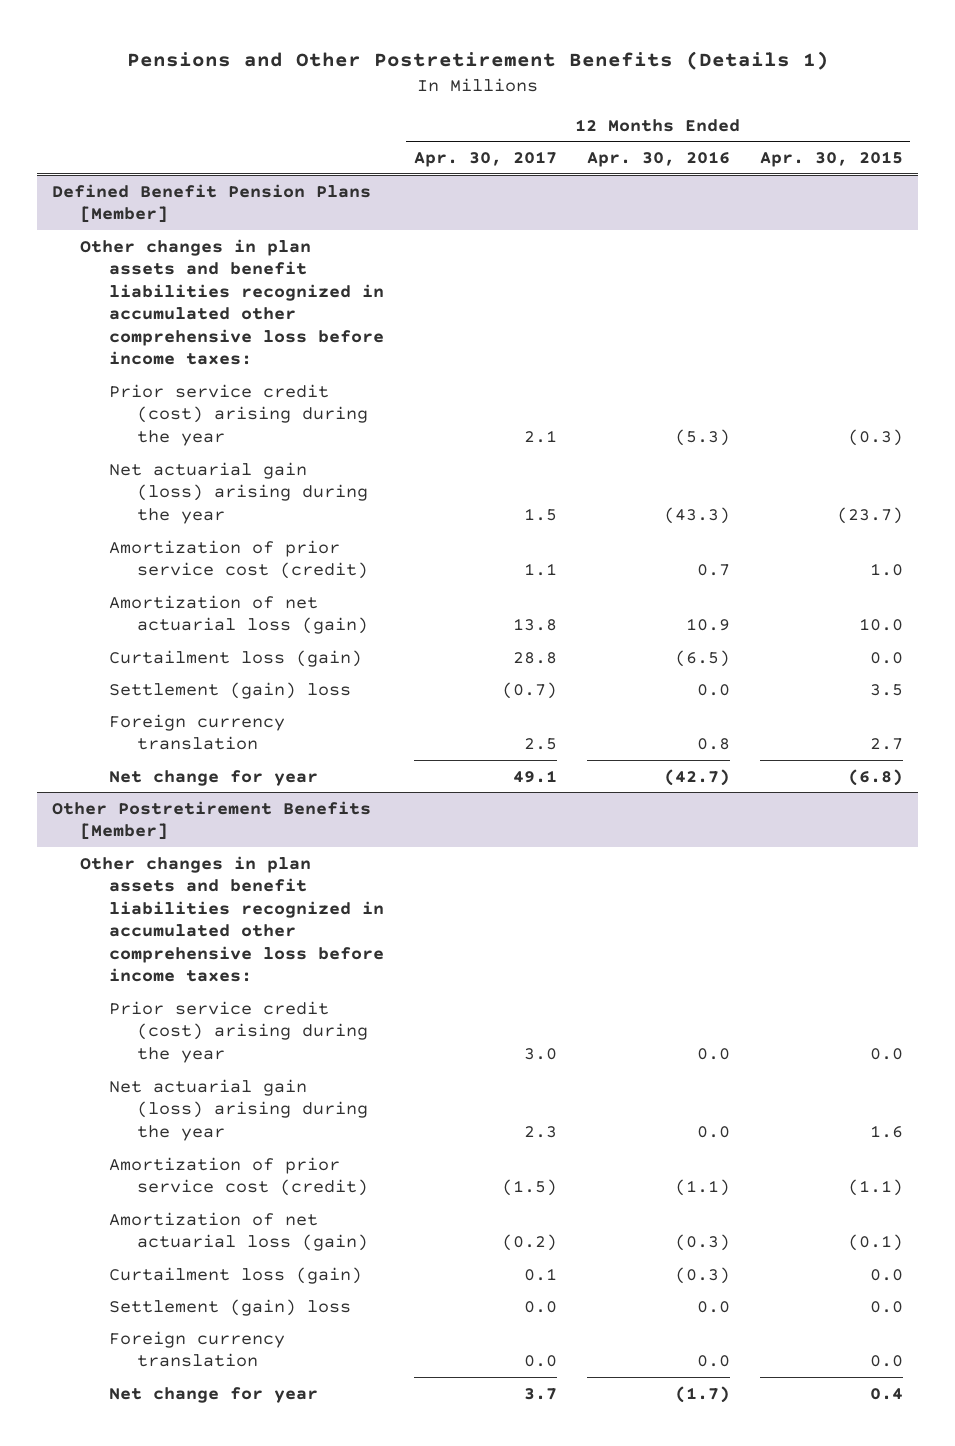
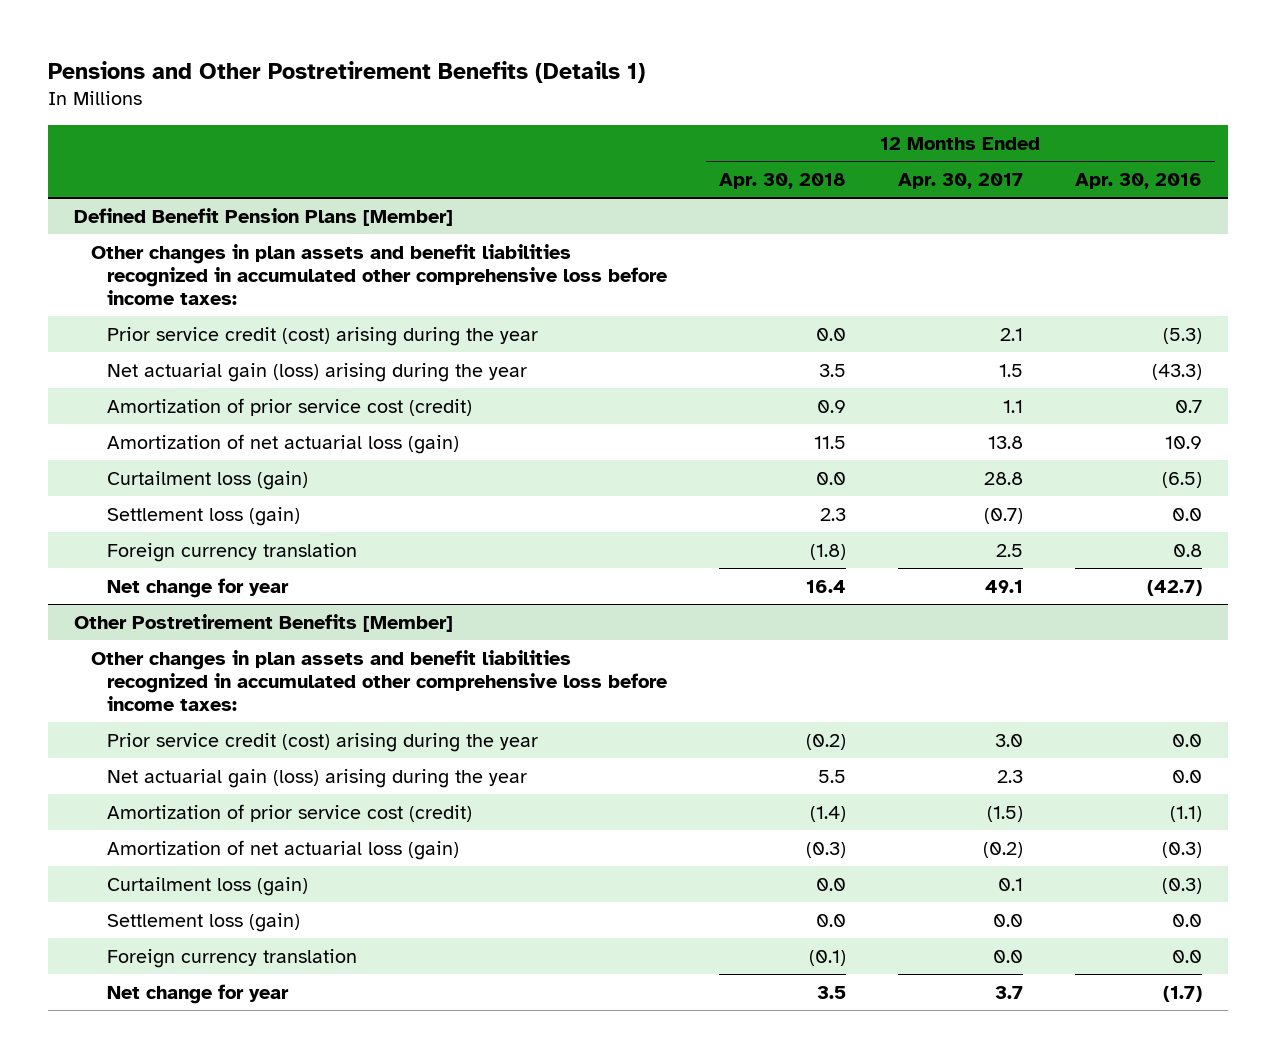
- | 12 Months Ended Apr. 30, 2017 | 12 Months Ended Apr. 30, 2016 | 12 Months Ended Apr. 30, 2015
+ | 12 Months Ended Apr. 30, 2018 | 12 Months Ended Apr. 30, 2017 | 12 Months Ended Apr. 30, 2016
@ Defined Benefit Pension Plans [Member]
- Settlement (gain) loss | (0.7) | 0.0 | 3.5
+ Settlement loss (gain) | 2.3 | (0.7) | 0.0
@ Other Postretirement Benefits [Member]
- Settlement (gain) loss | 0.0 | 0.0 | 0.0
+ Settlement loss (gain) | 0.0 | 0.0 | 0.0

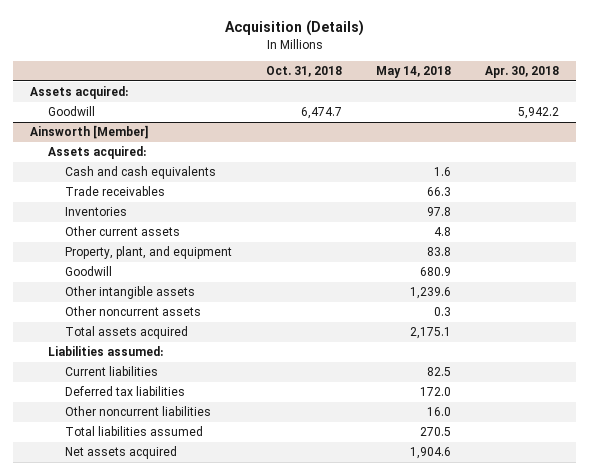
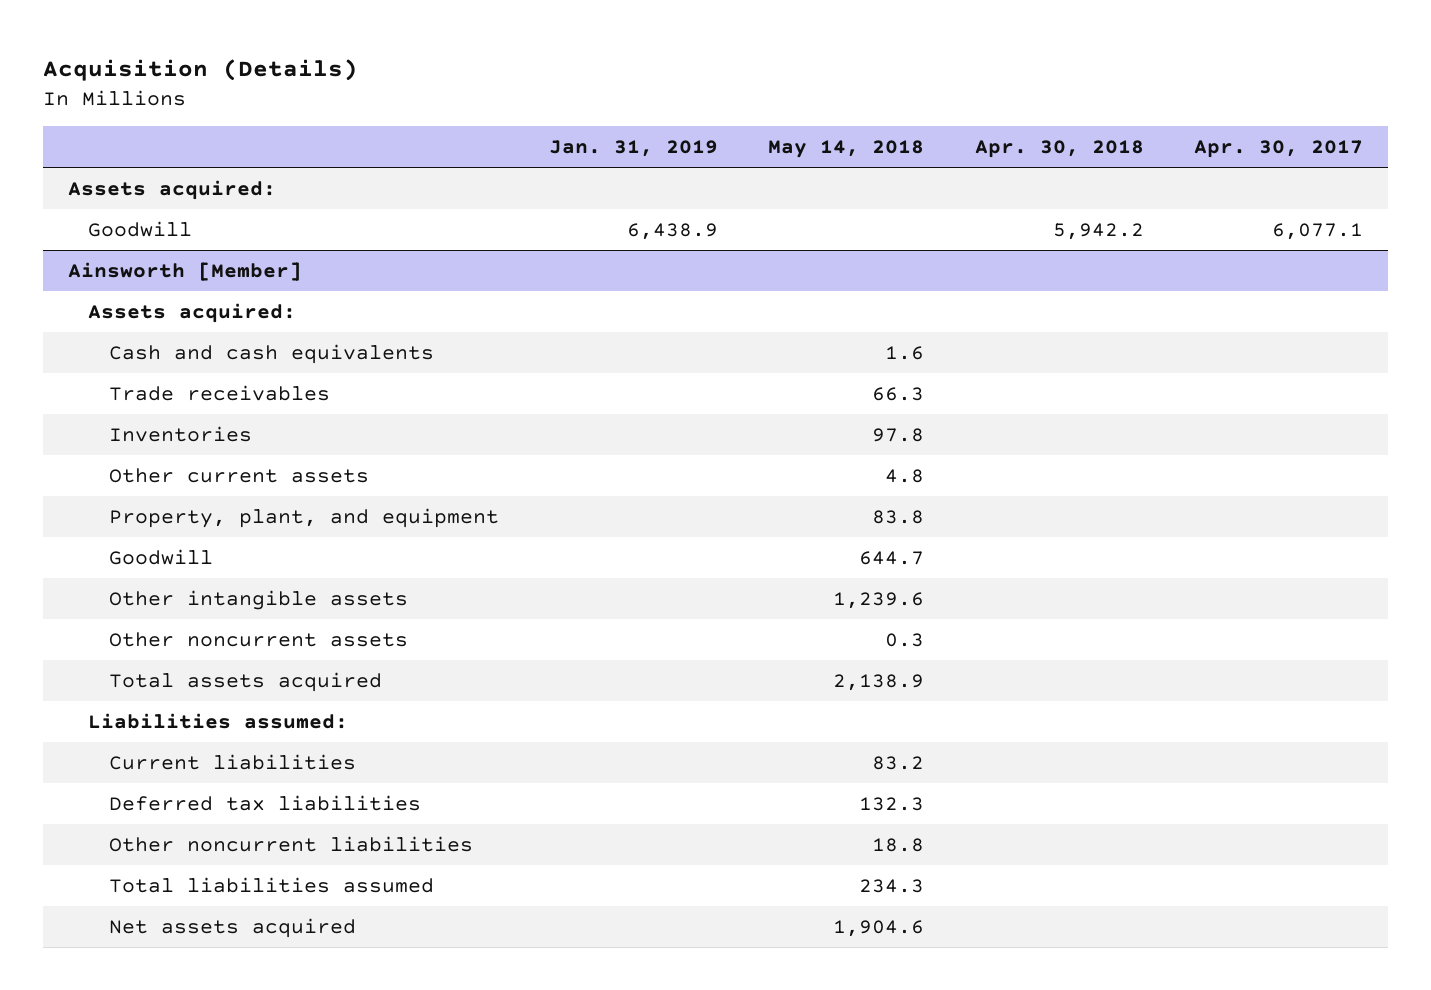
- | Oct. 31, 2018 | May 14, 2018 | Apr. 30, 2018
+ | Jan. 31, 2019 | May 14, 2018 | Apr. 30, 2018 | Apr. 30, 2017
@ Ainsworth [Member]
- Goodwill | | 680.9 |
+ Goodwill | | 644.7 | |
- Total assets acquired | | 2,175.1 |
+ Total assets acquired | | 2,138.9 | |
- Current liabilities | | 82.5 |
- Deferred tax liabilities | | 172.0 |
- Other noncurrent liabilities | | 16.0 |
- Total liabilities assumed | | 270.5 |
+ Current liabilities | | 83.2 | |
+ Deferred tax liabilities | | 132.3 | |
+ Other noncurrent liabilities | | 18.8 | |
+ Total liabilities assumed | | 234.3 | |

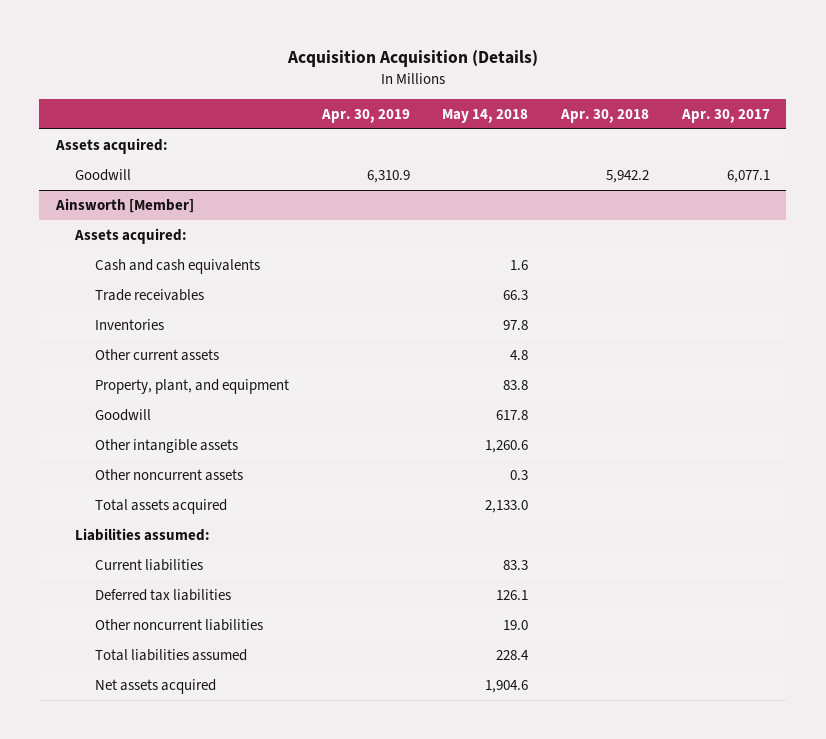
- Acquisition (Details)
+ Acquisition Acquisition (Details)
- | Jan. 31, 2019 | May 14, 2018 | Apr. 30, 2018 | Apr. 30, 2017
+ | Apr. 30, 2019 | May 14, 2018 | Apr. 30, 2018 | Apr. 30, 2017
@ Ainsworth [Member]
- Goodwill | | 644.7 | |
- Other intangible assets | | 1,239.6 | |
+ Goodwill | | 617.8 | |
+ Other intangible assets | | 1,260.6 | |
- Total assets acquired | | 2,138.9 | |
+ Total assets acquired | | 2,133.0 | |
- Current liabilities | | 83.2 | |
- Deferred tax liabilities | | 132.3 | |
- Other noncurrent liabilities | | 18.8 | |
- Total liabilities assumed | | 234.3 | |
+ Current liabilities | | 83.3 | |
+ Deferred tax liabilities | | 126.1 | |
+ Other noncurrent liabilities | | 19.0 | |
+ Total liabilities assumed | | 228.4 | |

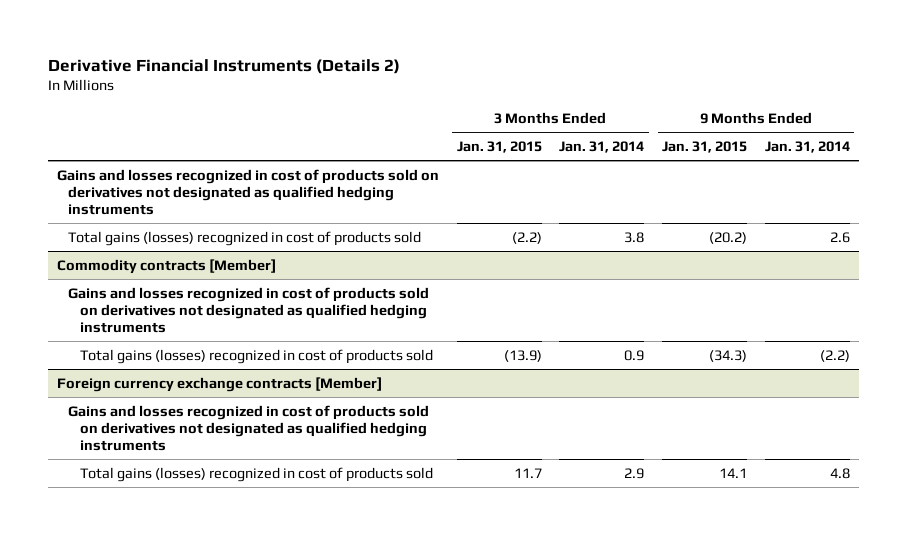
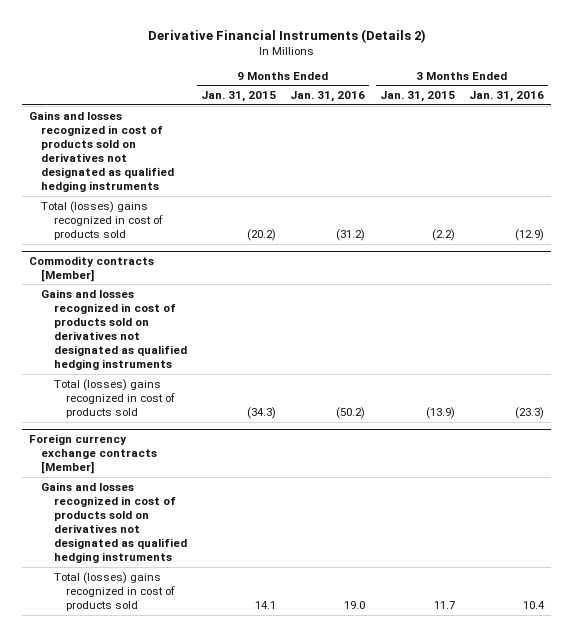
- | 3 Months Ended Jan. 31, 2015 | 3 Months Ended Jan. 31, 2014 | 9 Months Ended Jan. 31, 2015 | 9 Months Ended Jan. 31, 2014
+ | 9 Months Ended Jan. 31, 2015 | 9 Months Ended Jan. 31, 2016 | 3 Months Ended Jan. 31, 2015 | 3 Months Ended Jan. 31, 2016
- Total gains (losses) recognized in cost of products sold | (2.2) | 3.8 | (20.2) | 2.6
+ Total (losses) gains recognized in cost of products sold | (20.2) | (31.2) | (2.2) | (12.9)
@ Commodity contracts [Member]
- Total gains (losses) recognized in cost of products sold | (13.9) | 0.9 | (34.3) | (2.2)
+ Total (losses) gains recognized in cost of products sold | (34.3) | (50.2) | (13.9) | (23.3)
@ Foreign currency exchange contracts [Member]
- Total gains (losses) recognized in cost of products sold | 11.7 | 2.9 | 14.1 | 4.8
+ Total (losses) gains recognized in cost of products sold | 14.1 | 19.0 | 11.7 | 10.4

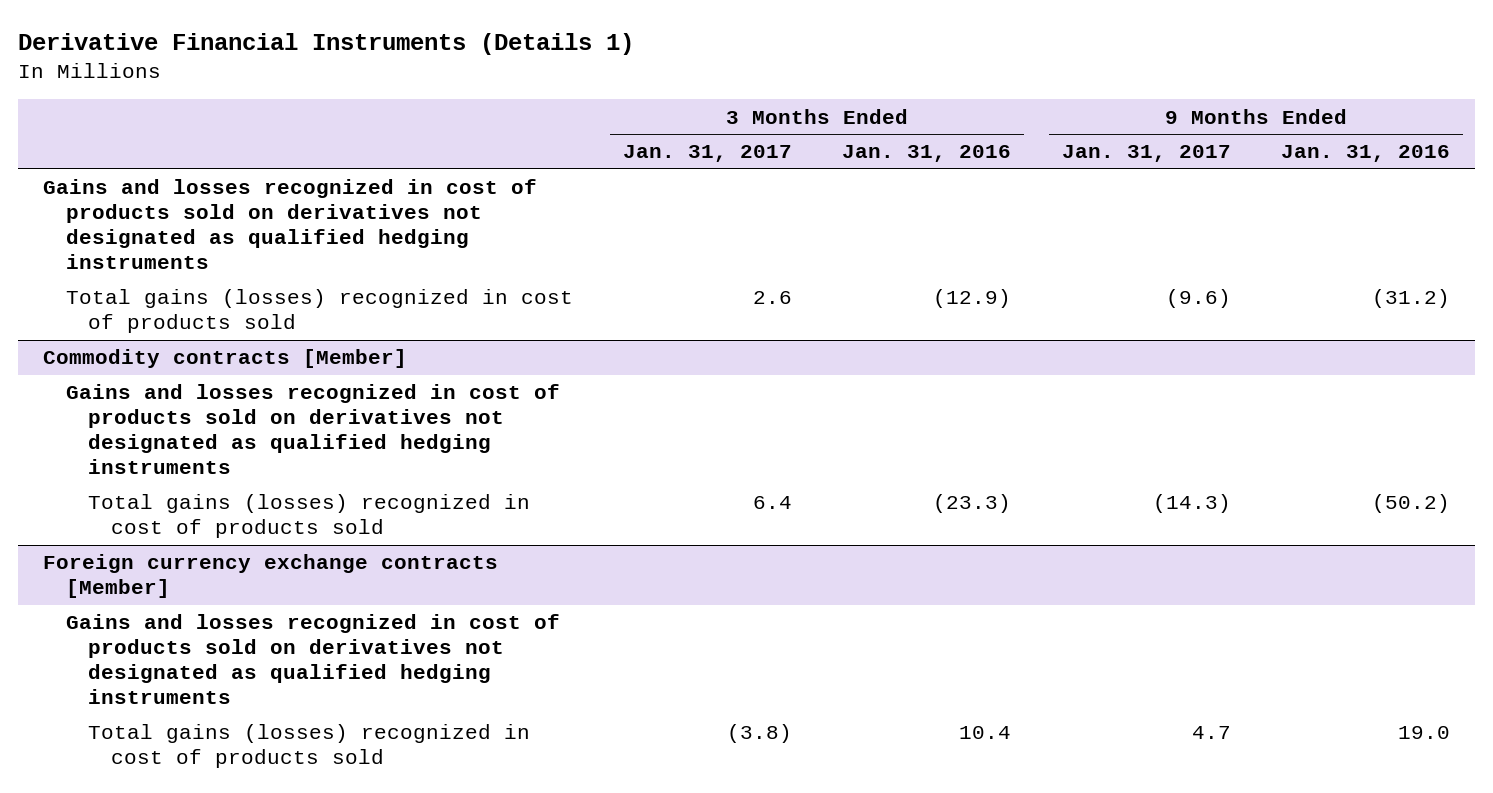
- Derivative Financial Instruments (Details 2)
+ Derivative Financial Instruments (Details 1)
- | 9 Months Ended Jan. 31, 2015 | 9 Months Ended Jan. 31, 2016 | 3 Months Ended Jan. 31, 2015 | 3 Months Ended Jan. 31, 2016
+ | 3 Months Ended Jan. 31, 2017 | 3 Months Ended Jan. 31, 2016 | 9 Months Ended Jan. 31, 2017 | 9 Months Ended Jan. 31, 2016
- Total (losses) gains recognized in cost of products sold | (20.2) | (31.2) | (2.2) | (12.9)
+ Total gains (losses) recognized in cost of products sold | 2.6 | (12.9) | (9.6) | (31.2)
@ Commodity contracts [Member]
- Total (losses) gains recognized in cost of products sold | (34.3) | (50.2) | (13.9) | (23.3)
+ Total gains (losses) recognized in cost of products sold | 6.4 | (23.3) | (14.3) | (50.2)
@ Foreign currency exchange contracts [Member]
- Total (losses) gains recognized in cost of products sold | 14.1 | 19.0 | 11.7 | 10.4
+ Total gains (losses) recognized in cost of products sold | (3.8) | 10.4 | 4.7 | 19.0

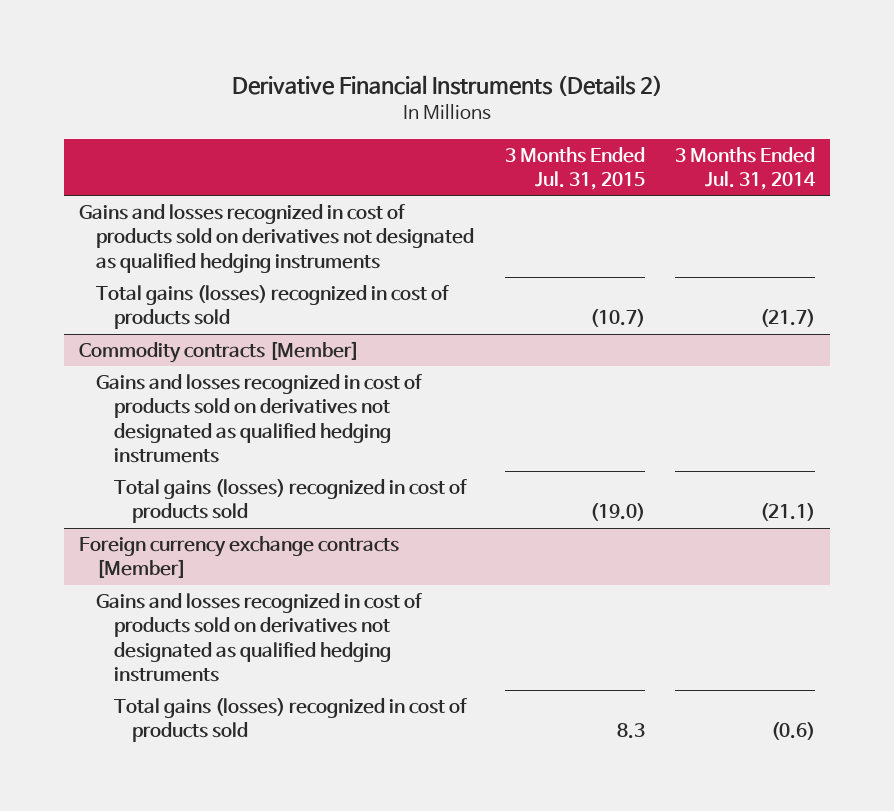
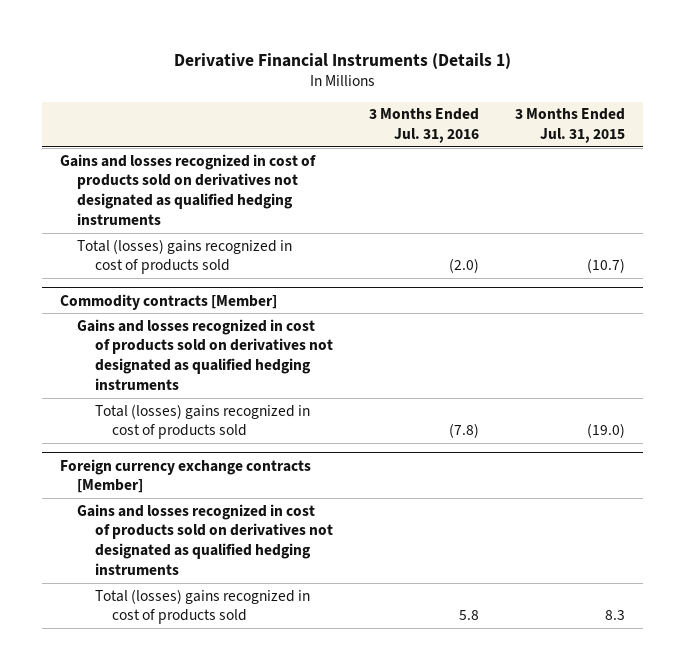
- Derivative Financial Instruments (Details 2)
+ Derivative Financial Instruments (Details 1)
- | 3 Months Ended Jul. 31, 2015 | 3 Months Ended Jul. 31, 2014
+ | 3 Months Ended Jul. 31, 2016 | 3 Months Ended Jul. 31, 2015
- Total gains (losses) recognized in cost of products sold | (10.7) | (21.7)
+ Total (losses) gains recognized in cost of products sold | (2.0) | (10.7)
@ Commodity contracts [Member]
- Total gains (losses) recognized in cost of products sold | (19.0) | (21.1)
+ Total (losses) gains recognized in cost of products sold | (7.8) | (19.0)
@ Foreign currency exchange contracts [Member]
- Total gains (losses) recognized in cost of products sold | 8.3 | (0.6)
+ Total (losses) gains recognized in cost of products sold | 5.8 | 8.3

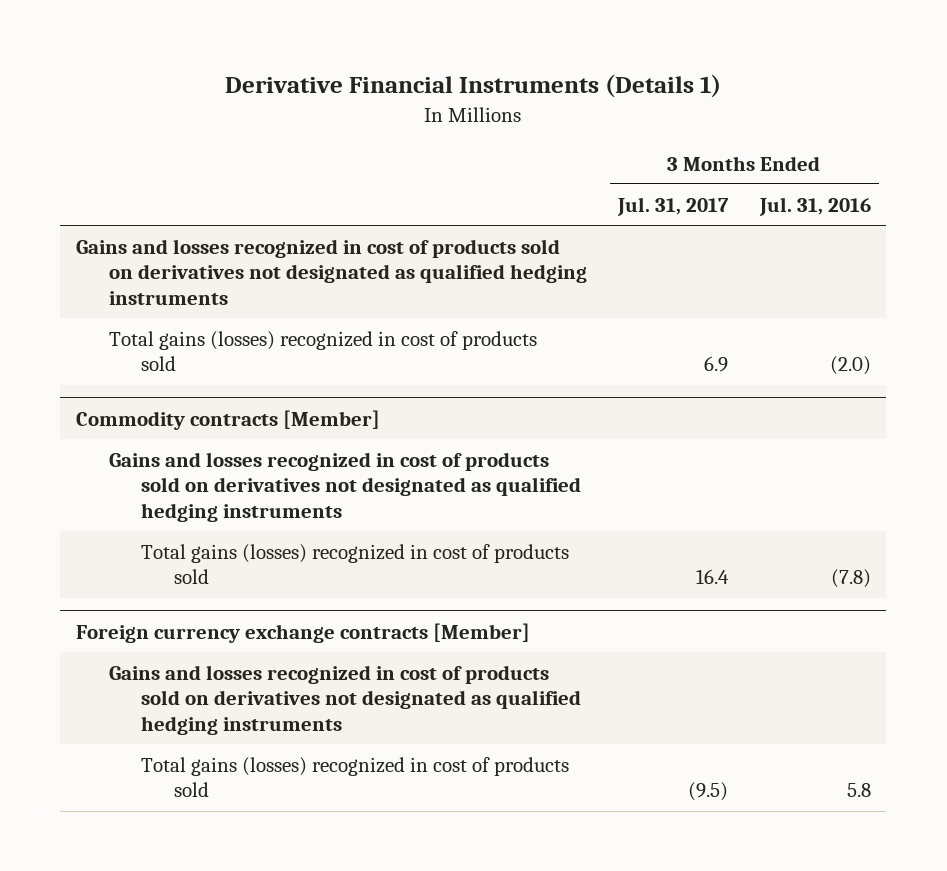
- | 3 Months Ended Jul. 31, 2016 | 3 Months Ended Jul. 31, 2015
+ | 3 Months Ended Jul. 31, 2017 | 3 Months Ended Jul. 31, 2016
- Total (losses) gains recognized in cost of products sold | (2.0) | (10.7)
+ Total gains (losses) recognized in cost of products sold | 6.9 | (2.0)
@ Commodity contracts [Member]
- Total (losses) gains recognized in cost of products sold | (7.8) | (19.0)
+ Total gains (losses) recognized in cost of products sold | 16.4 | (7.8)
@ Foreign currency exchange contracts [Member]
- Total (losses) gains recognized in cost of products sold | 5.8 | 8.3
+ Total gains (losses) recognized in cost of products sold | (9.5) | 5.8

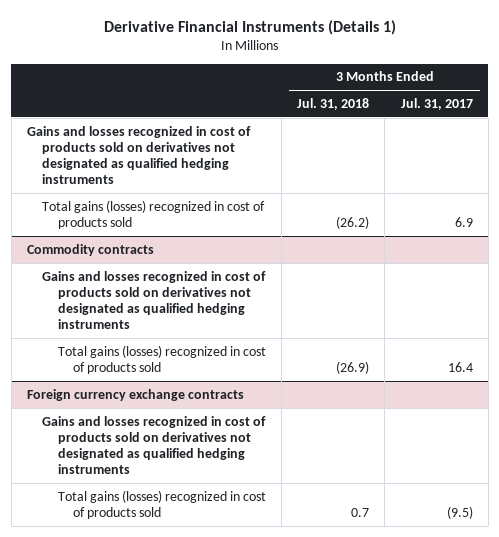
- | 3 Months Ended Jul. 31, 2017 | 3 Months Ended Jul. 31, 2016
+ | 3 Months Ended Jul. 31, 2018 | 3 Months Ended Jul. 31, 2017
- Commodity contracts [Member]
+ Commodity contracts
- Foreign currency exchange contracts [Member]
+ Foreign currency exchange contracts

